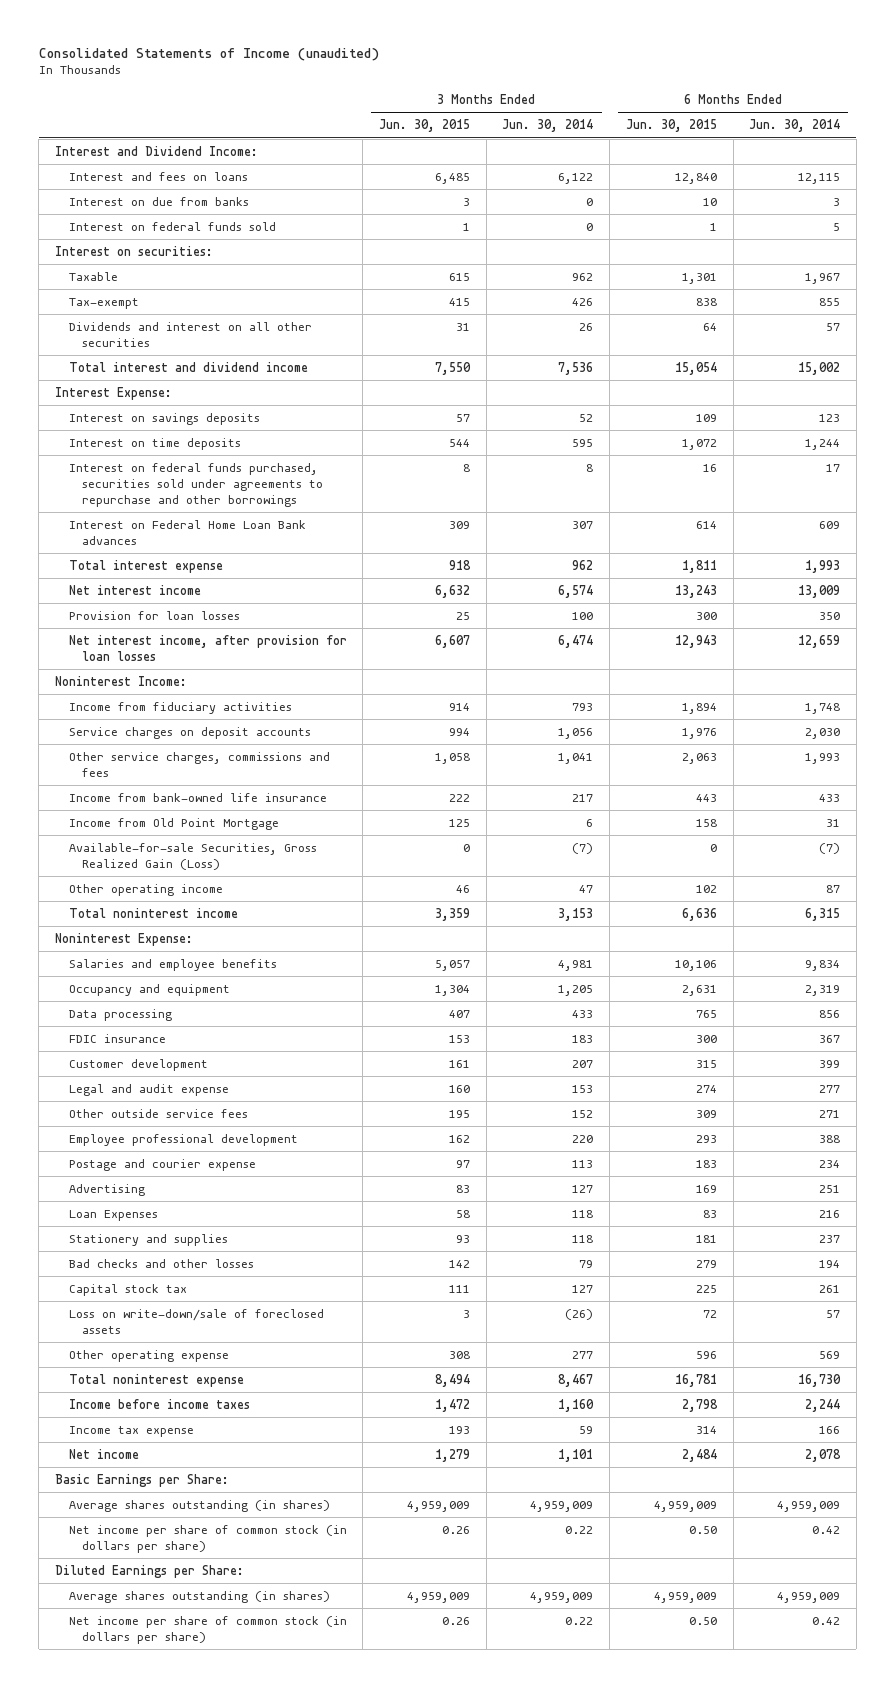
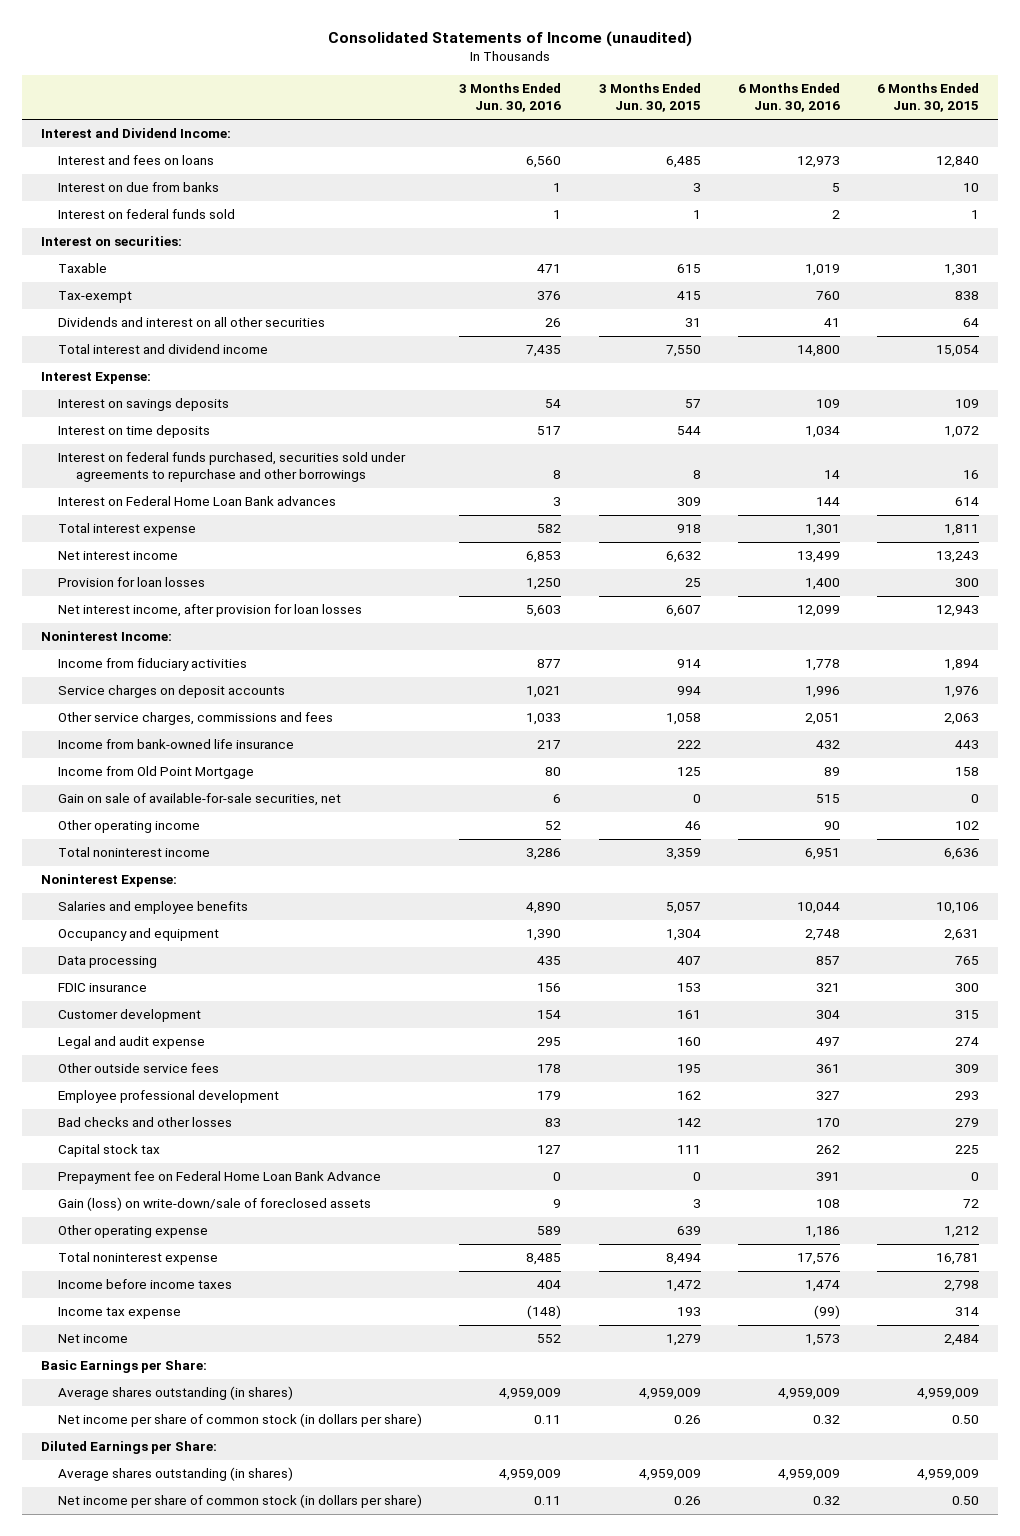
- | 3 Months Ended Jun. 30, 2015 | 3 Months Ended Jun. 30, 2014 | 6 Months Ended Jun. 30, 2015 | 6 Months Ended Jun. 30, 2014
+ | 3 Months Ended Jun. 30, 2016 | 3 Months Ended Jun. 30, 2015 | 6 Months Ended Jun. 30, 2016 | 6 Months Ended Jun. 30, 2015
- Available-for-sale Securities, Gross Realized Gain (Loss) | 0 | (7) | 0 | (7)
+ Gain on sale of available-for-sale securities, net | 6 | 0 | 515 | 0
- Postage and courier expense | 97 | 113 | 183 | 234
- Advertising | 83 | 127 | 169 | 251
- Loan Expenses | 58 | 118 | 83 | 216
- Stationery and supplies | 93 | 118 | 181 | 237
- Loss on write-down/sale of foreclosed assets | 3 | (26) | 72 | 57
- Other operating expense | 308 | 277 | 596 | 569
+ Prepayment fee on Federal Home Loan Bank Advance | 0 | 0 | 391 | 0
+ Gain (loss) on write-down/sale of foreclosed assets | 9 | 3 | 108 | 72
+ Other operating expense | 589 | 639 | 1,186 | 1,212

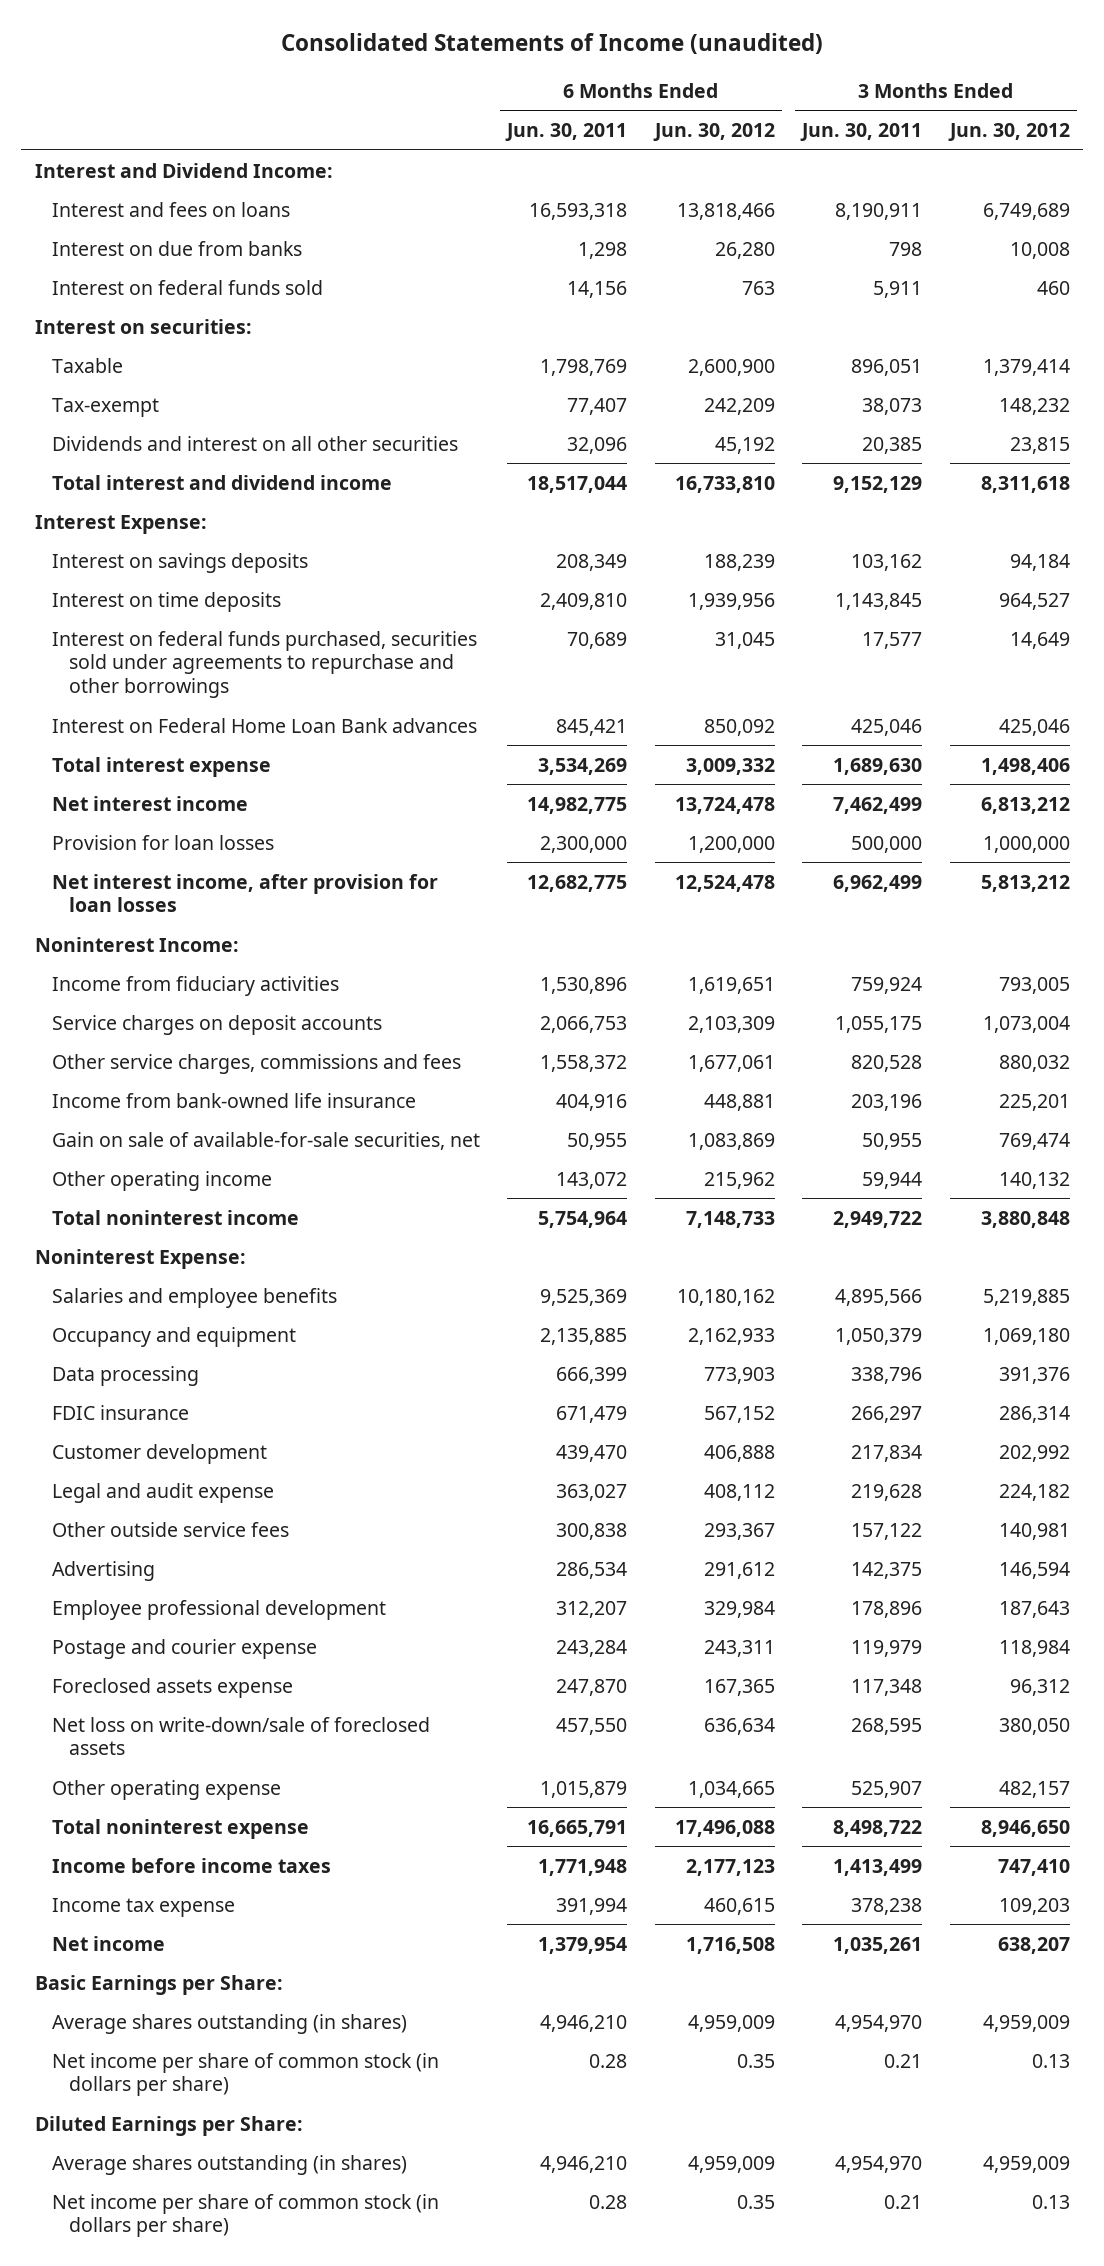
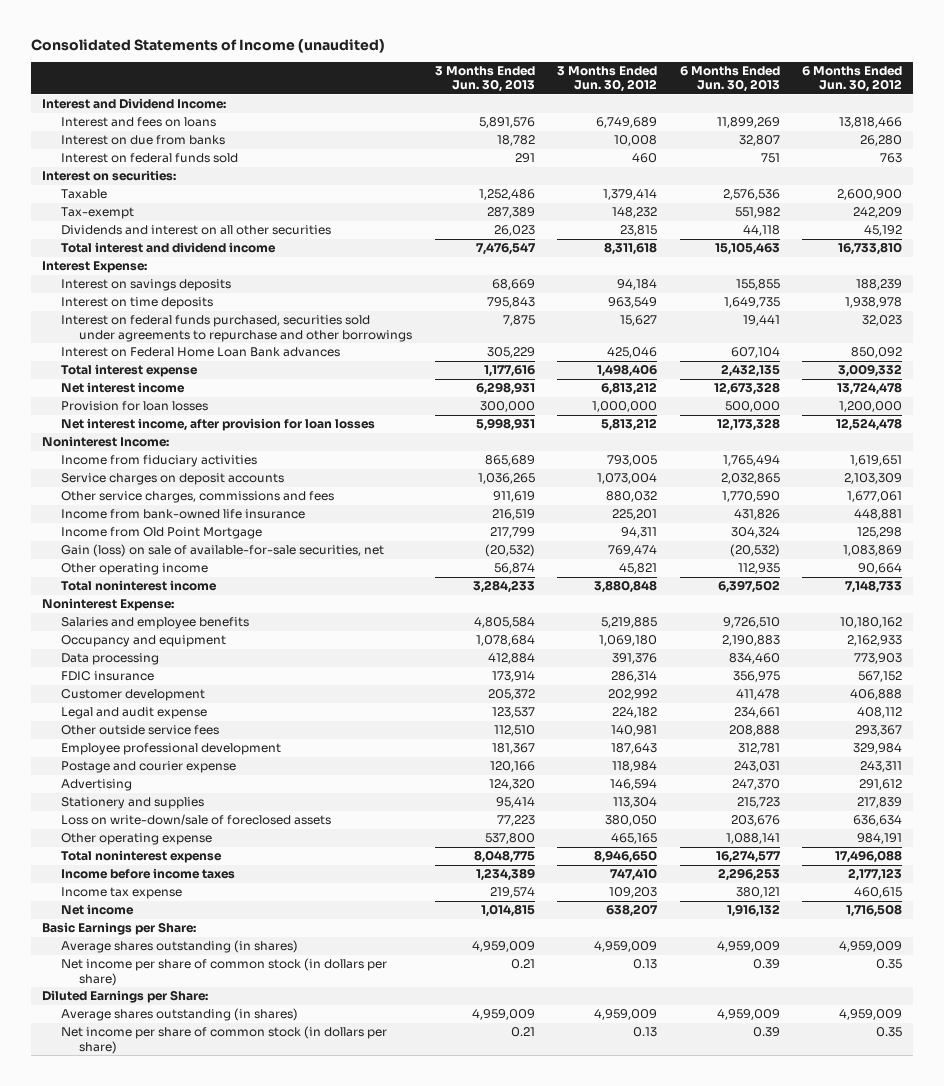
- | 6 Months Ended Jun. 30, 2011 | 6 Months Ended Jun. 30, 2012 | 3 Months Ended Jun. 30, 2011 | 3 Months Ended Jun. 30, 2012
+ | 3 Months Ended Jun. 30, 2013 | 3 Months Ended Jun. 30, 2012 | 6 Months Ended Jun. 30, 2013 | 6 Months Ended Jun. 30, 2012
- Interest on time deposits | 2,409,810 | 1,939,956 | 1,143,845 | 964,527
- Interest on federal funds purchased, securities sold under agreements to repurchase and other borrowings | 70,689 | 31,045 | 17,577 | 14,649
+ Interest on time deposits | 795,843 | 963,549 | 1,649,735 | 1,938,978
+ Interest on federal funds purchased, securities sold under agreements to repurchase and other borrowings | 7,875 | 15,627 | 19,441 | 32,023
- Gain on sale of available-for-sale securities, net | 50,955 | 1,083,869 | 50,955 | 769,474
- Other operating income | 143,072 | 215,962 | 59,944 | 140,132
+ Income from Old Point Mortgage | 217,799 | 94,311 | 304,324 | 125,298
+ Gain (loss) on sale of available-for-sale securities, net | (20,532) | 769,474 | (20,532) | 1,083,869
+ Other operating income | 56,874 | 45,821 | 112,935 | 90,664
- Foreclosed assets expense | 247,870 | 167,365 | 117,348 | 96,312
- Net loss on write-down/sale of foreclosed assets | 457,550 | 636,634 | 268,595 | 380,050
- Other operating expense | 1,015,879 | 1,034,665 | 525,907 | 482,157
moved down: Advertising | 124,320 | 146,594 | 247,370 | 291,612
+ Stationery and supplies | 95,414 | 113,304 | 215,723 | 217,839
+ Loss on write-down/sale of foreclosed assets | 77,223 | 380,050 | 203,676 | 636,634
+ Other operating expense | 537,800 | 465,165 | 1,088,141 | 984,191

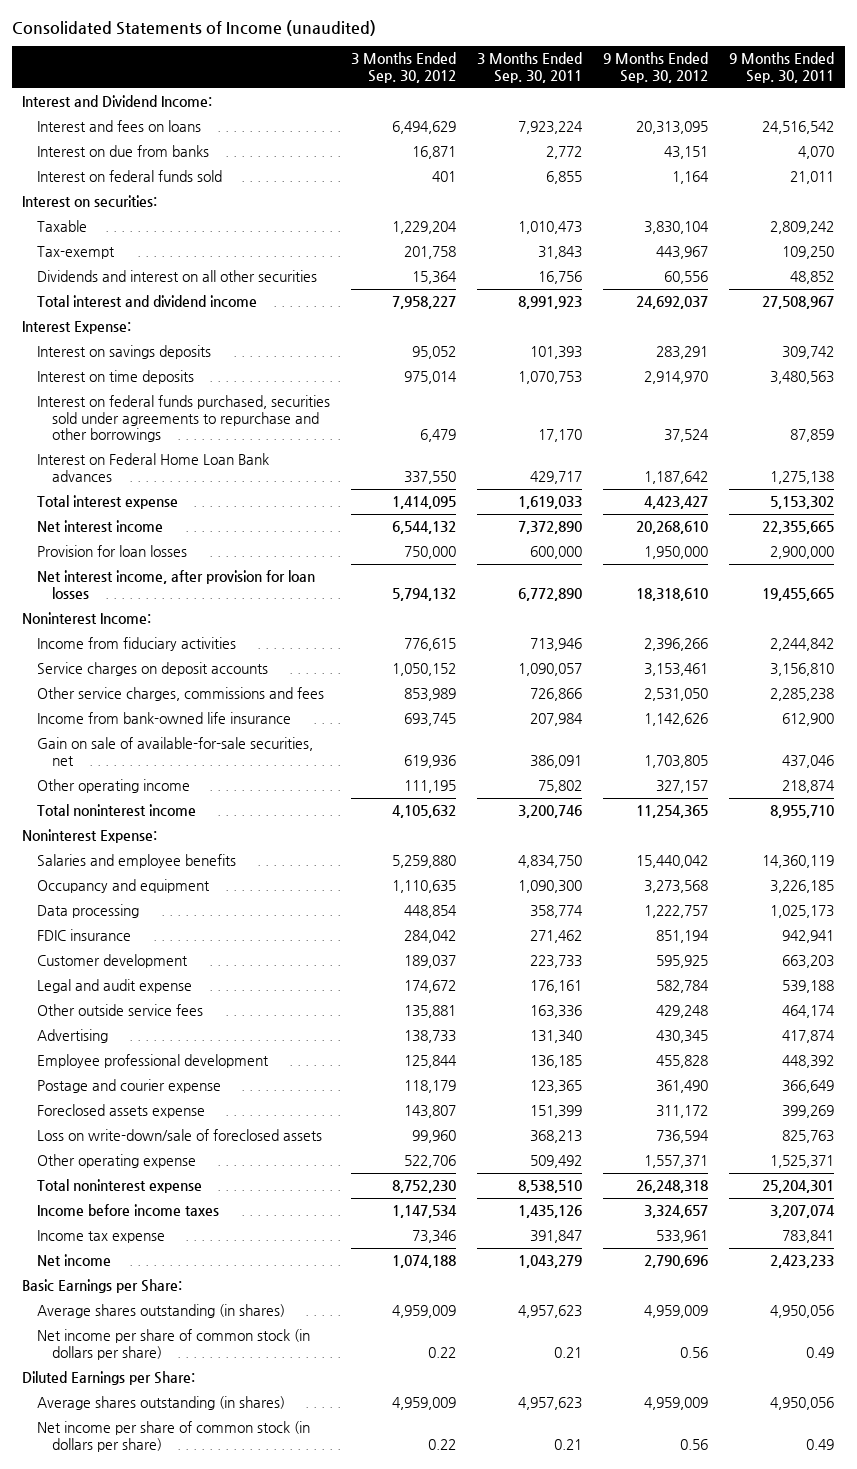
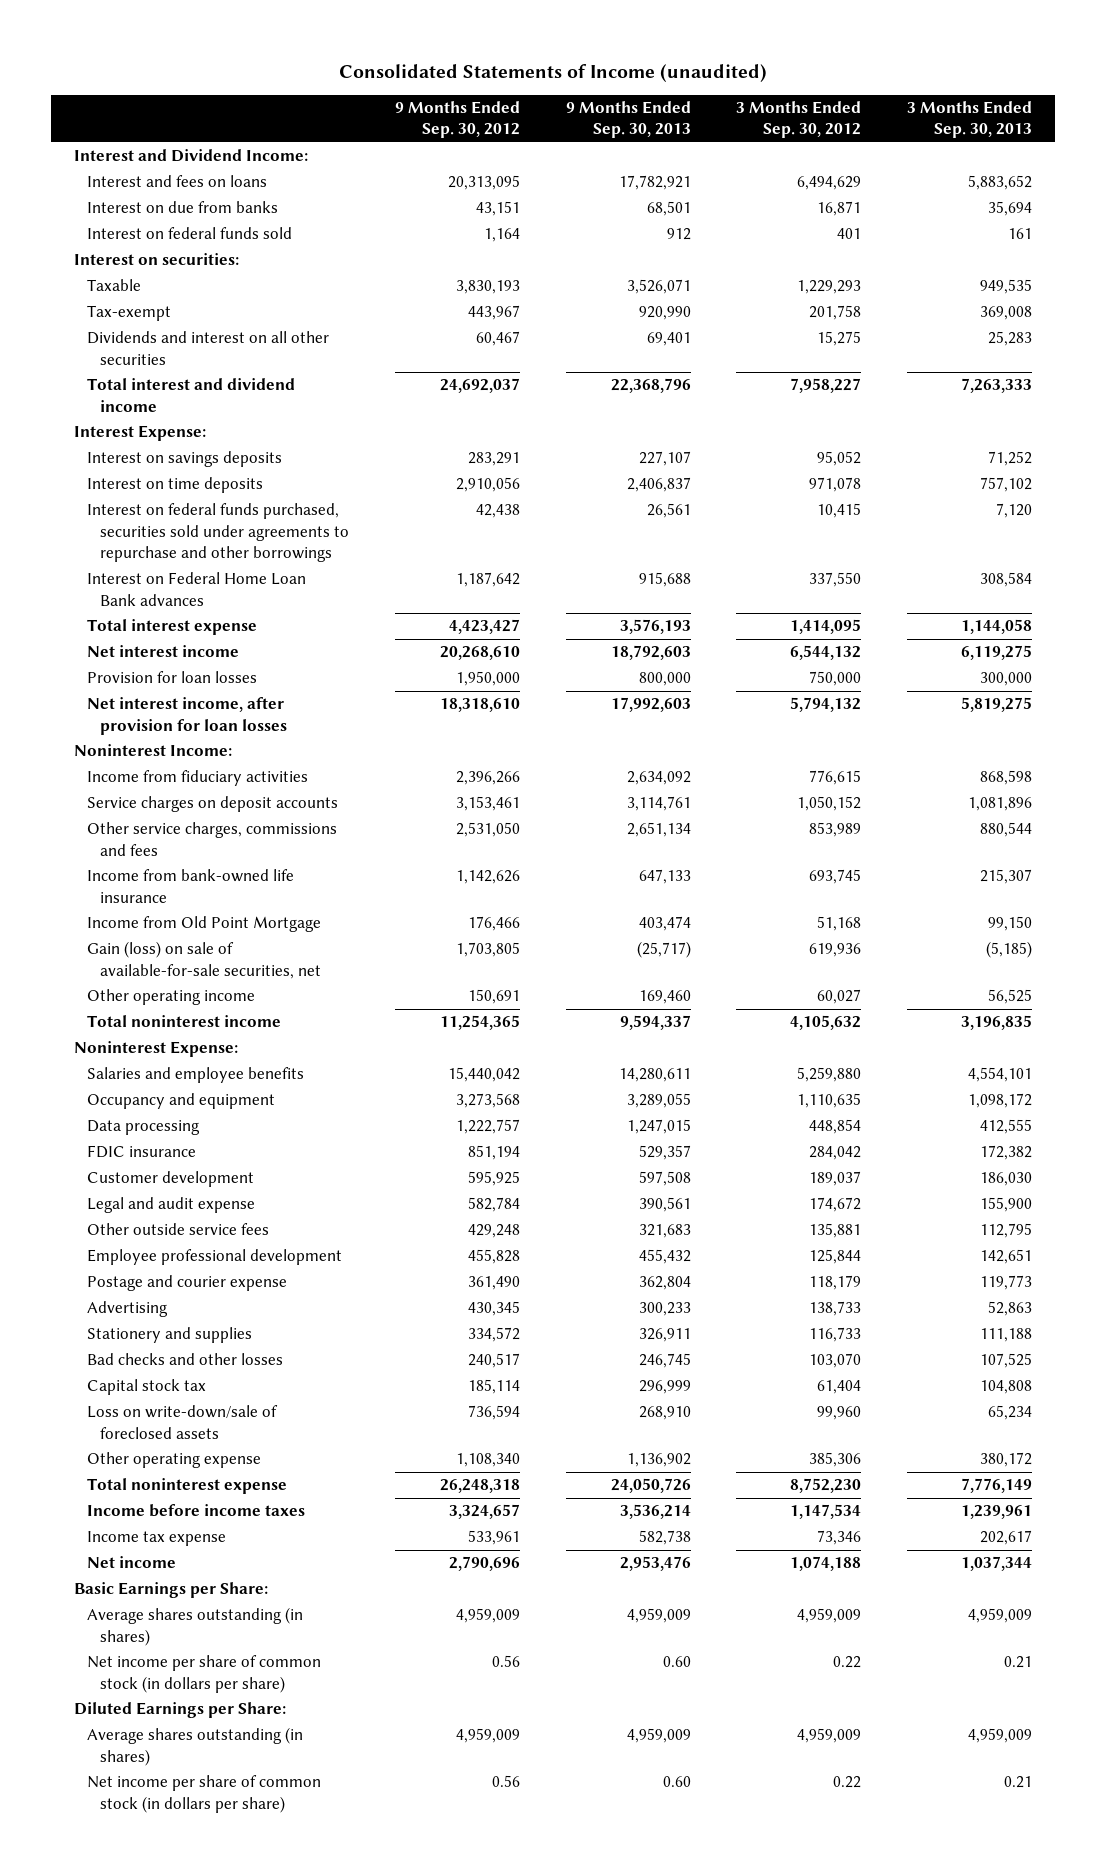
- | 3 Months Ended Sep. 30, 2012 | 3 Months Ended Sep. 30, 2011 | 9 Months Ended Sep. 30, 2012 | 9 Months Ended Sep. 30, 2011
+ | 9 Months Ended Sep. 30, 2012 | 9 Months Ended Sep. 30, 2013 | 3 Months Ended Sep. 30, 2012 | 3 Months Ended Sep. 30, 2013
- Taxable | 1,229,204 | 1,010,473 | 3,830,104 | 2,809,242
+ Taxable | 3,830,193 | 3,526,071 | 1,229,293 | 949,535
- Dividends and interest on all other securities | 15,364 | 16,756 | 60,556 | 48,852
+ Dividends and interest on all other securities | 60,467 | 69,401 | 15,275 | 25,283
- Interest on time deposits | 975,014 | 1,070,753 | 2,914,970 | 3,480,563
- Interest on federal funds purchased, securities sold under agreements to repurchase and other borrowings | 6,479 | 17,170 | 37,524 | 87,859
+ Interest on time deposits | 2,910,056 | 2,406,837 | 971,078 | 757,102
+ Interest on federal funds purchased, securities sold under agreements to repurchase and other borrowings | 42,438 | 26,561 | 10,415 | 7,120
- Gain on sale of available-for-sale securities, net | 619,936 | 386,091 | 1,703,805 | 437,046
- Other operating income | 111,195 | 75,802 | 327,157 | 218,874
+ Income from Old Point Mortgage | 176,466 | 403,474 | 51,168 | 99,150
+ Gain (loss) on sale of available-for-sale securities, net | 1,703,805 | (25,717) | 619,936 | (5,185)
+ Other operating income | 150,691 | 169,460 | 60,027 | 56,525
- Foreclosed assets expense | 143,807 | 151,399 | 311,172 | 399,269
moved down: Advertising | 430,345 | 300,233 | 138,733 | 52,863
+ Stationery and supplies | 334,572 | 326,911 | 116,733 | 111,188
+ Bad checks and other losses | 240,517 | 246,745 | 103,070 | 107,525
+ Capital stock tax | 185,114 | 296,999 | 61,404 | 104,808
- Other operating expense | 522,706 | 509,492 | 1,557,371 | 1,525,371
+ Other operating expense | 1,108,340 | 1,136,902 | 385,306 | 380,172

